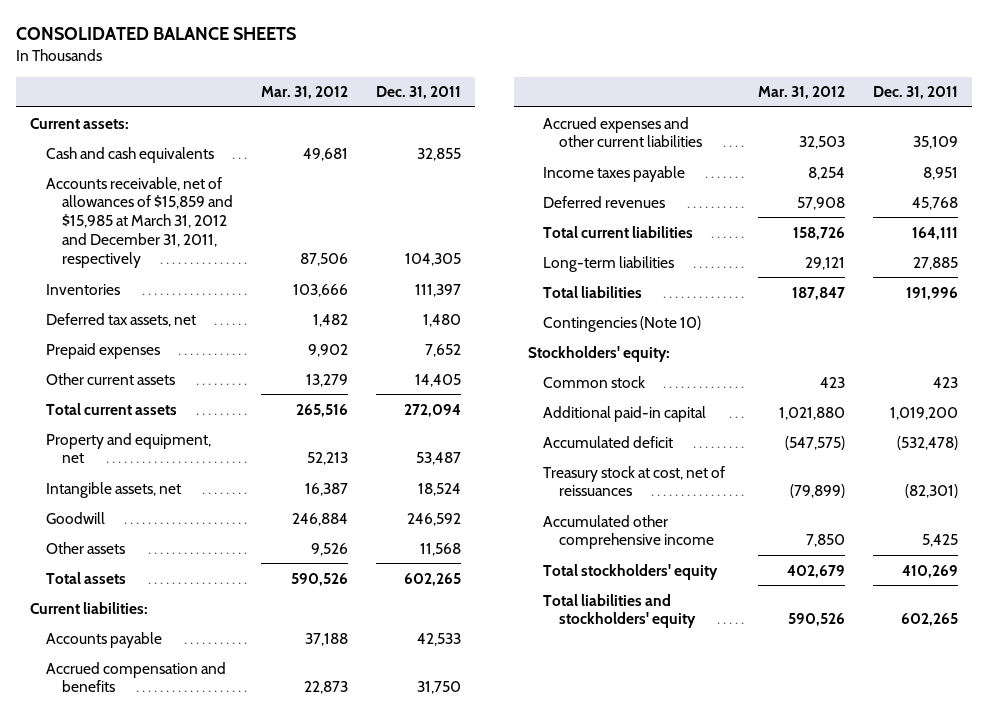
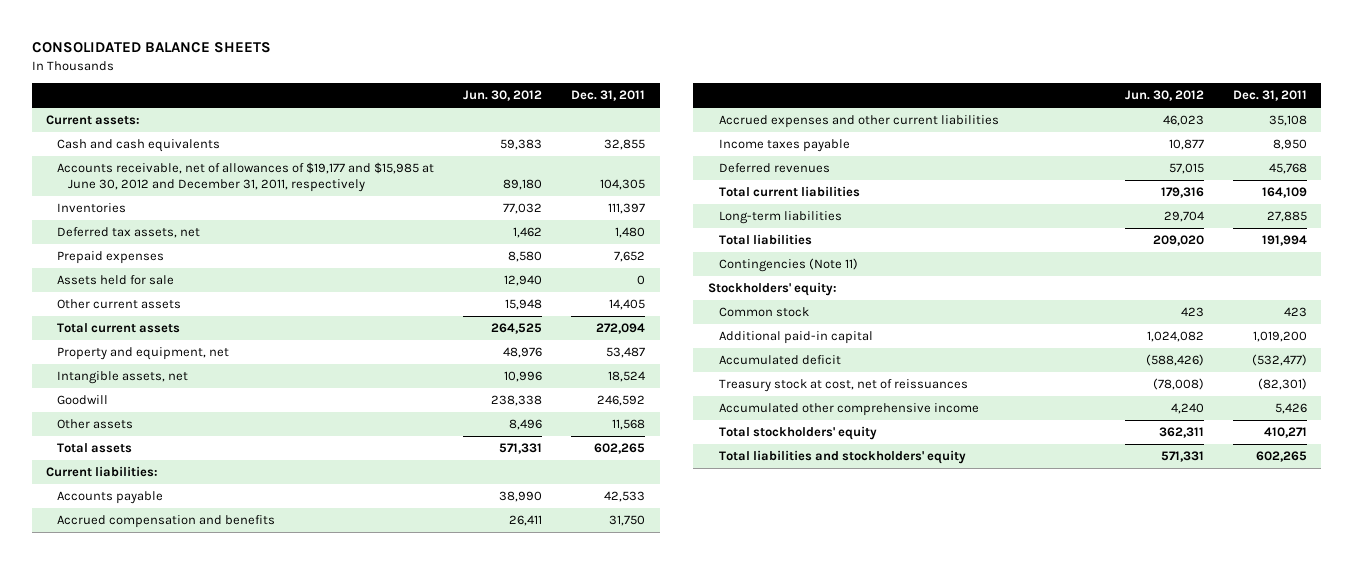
- | Mar. 31, 2012 | Dec. 31, 2011
+ | Jun. 30, 2012 | Dec. 31, 2011
- Accounts receivable, net of allowances of $15,859 and $15,985 at March 31, 2012 and December 31, 2011, respectively | 87,506 | 104,305
+ Accounts receivable, net of allowances of $19,177 and $15,985 at June 30, 2012 and December 31, 2011, respectively | 89,180 | 104,305
+ Assets held for sale | 12,940 | 0
- Accrued expenses and other current liabilities | 32,503 | 35,109
- Income taxes payable | 8,254 | 8,951
+ Accrued expenses and other current liabilities | 46,023 | 35,108
+ Income taxes payable | 10,877 | 8,950
- Total current liabilities | 158,726 | 164,111
+ Total current liabilities | 179,316 | 164,109
- Total liabilities | 187,847 | 191,996
- Contingencies (Note 10)
+ Total liabilities | 209,020 | 191,994
+ Contingencies (Note 11)
- Accumulated deficit | (547,575) | (532,478)
+ Accumulated deficit | (588,426) | (532,477)
- Accumulated other comprehensive income | 7,850 | 5,425
- Total stockholders' equity | 402,679 | 410,269
+ Accumulated other comprehensive income | 4,240 | 5,426
+ Total stockholders' equity | 362,311 | 410,271

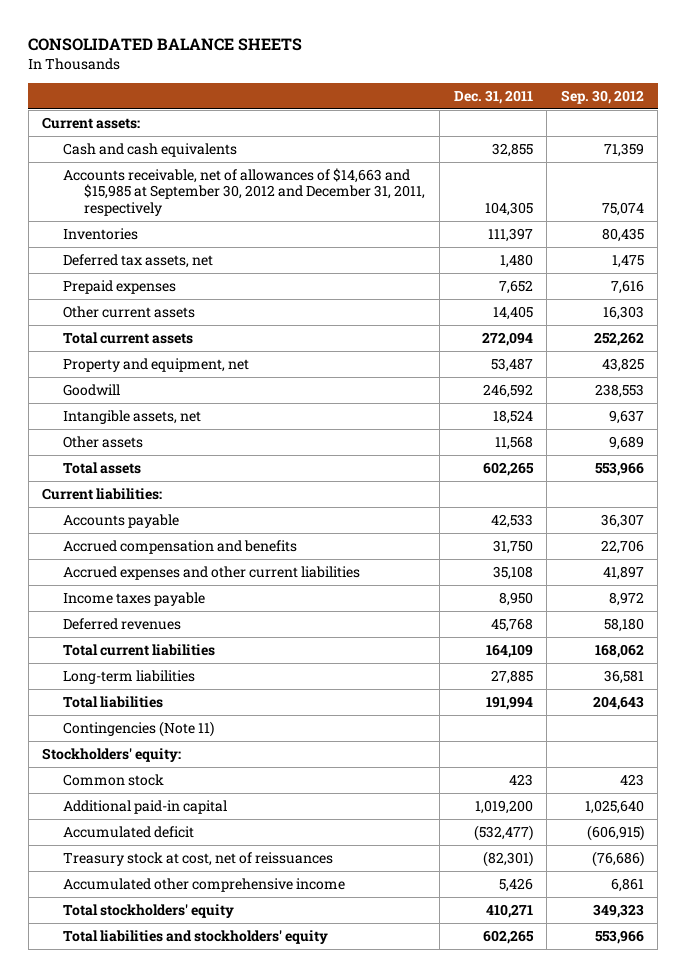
- | Jun. 30, 2012 | Dec. 31, 2011
+ | Dec. 31, 2011 | Sep. 30, 2012
- Accounts receivable, net of allowances of $19,177 and $15,985 at June 30, 2012 and December 31, 2011, respectively | 89,180 | 104,305
+ Accounts receivable, net of allowances of $14,663 and $15,985 at September 30, 2012 and December 31, 2011, respectively | 104,305 | 75,074
- Assets held for sale | 12,940 | 0
moved down: Intangible assets, net | 18,524 | 9,637

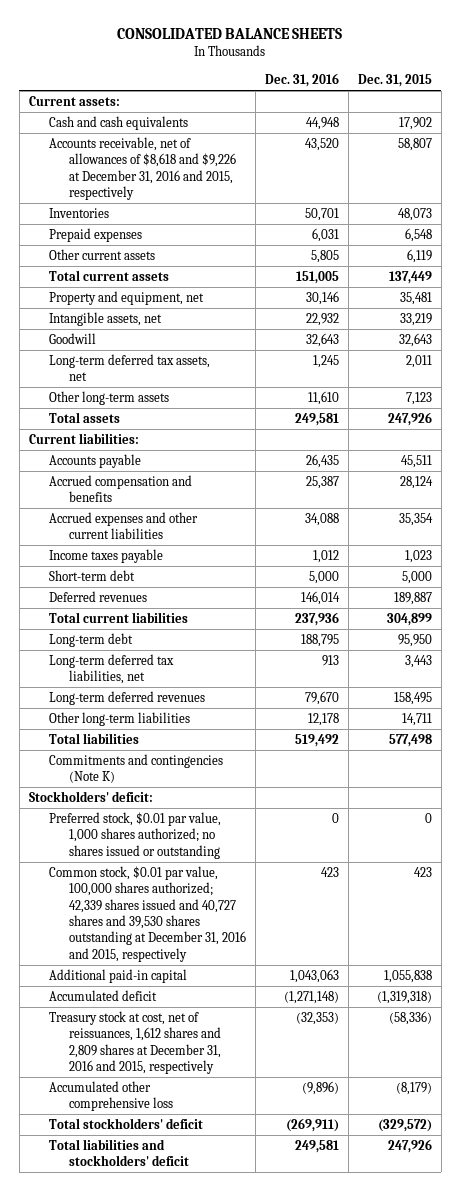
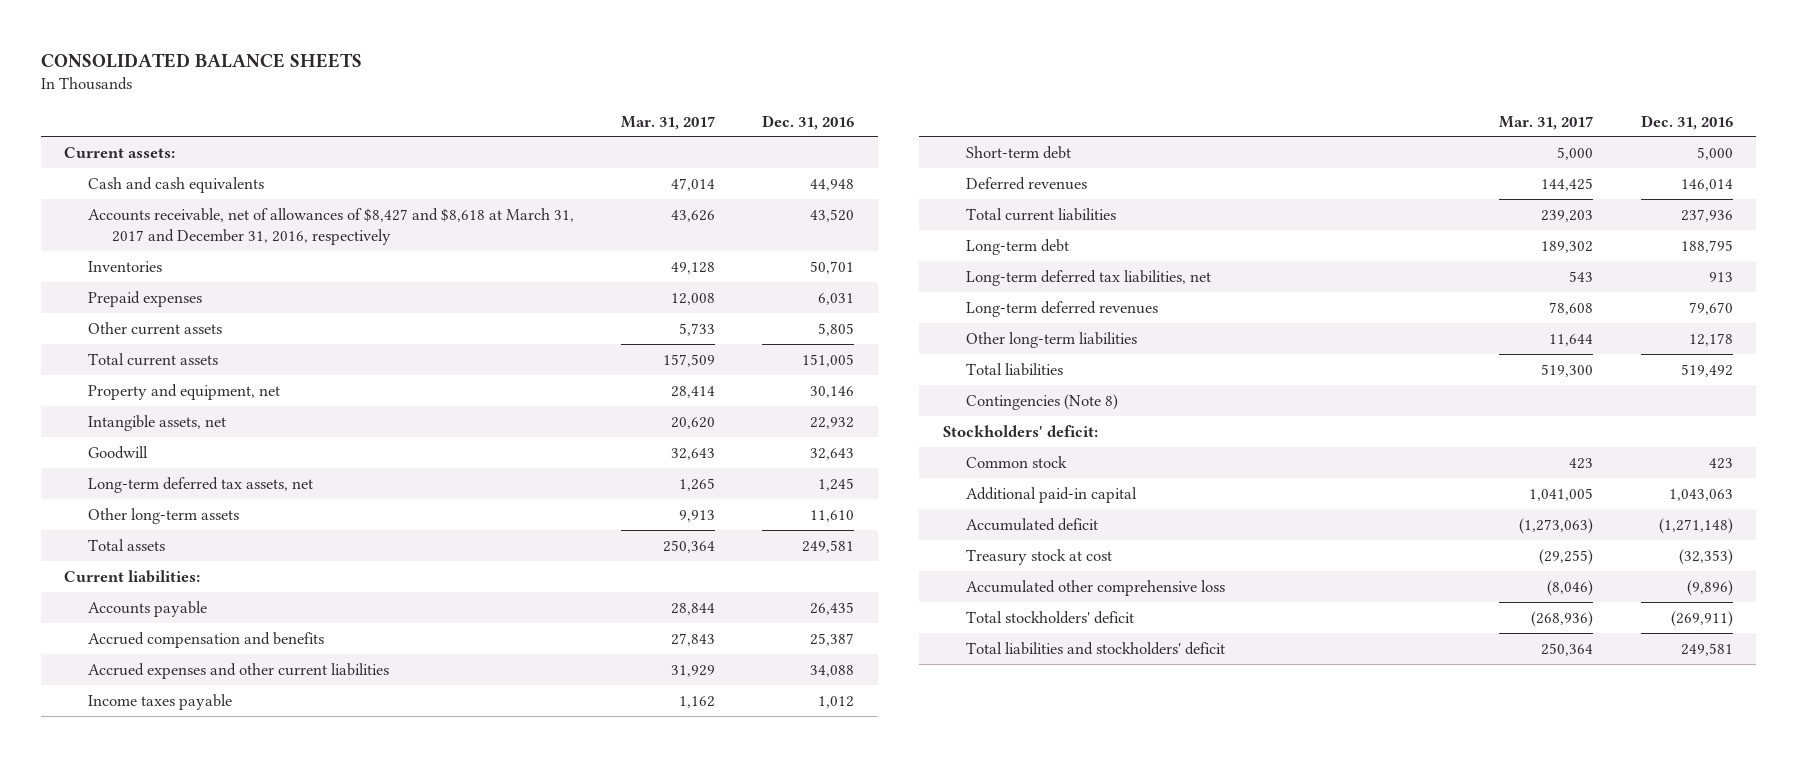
- | Dec. 31, 2016 | Dec. 31, 2015
+ | Mar. 31, 2017 | Dec. 31, 2016
- Accounts receivable, net of allowances of $8,618 and $9,226 at December 31, 2016 and 2015, respectively | 43,520 | 58,807
+ Accounts receivable, net of allowances of $8,427 and $8,618 at March 31, 2017 and December 31, 2016, respectively | 43,626 | 43,520
- Commitments and contingencies (Note K)
+ Contingencies (Note 8)
- Preferred stock, $0.01 par value, 1,000 shares authorized; no shares issued or outstanding | 0 | 0
- Common stock, $0.01 par value, 100,000 shares authorized; 42,339 shares issued and 40,727 shares and 39,530 shares outstanding at December 31, 2016 and 2015, respectively | 423 | 423
+ Common stock | 423 | 423
- Treasury stock at cost, net of reissuances, 1,612 shares and 2,809 shares at December 31, 2016 and 2015, respectively | (32,353) | (58,336)
+ Treasury stock at cost | (29,255) | (32,353)

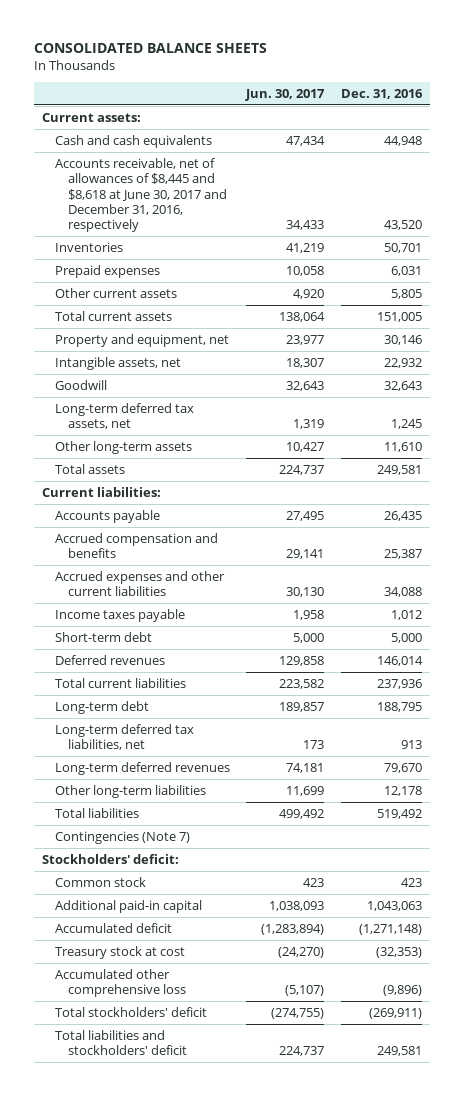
- | Mar. 31, 2017 | Dec. 31, 2016
+ | Jun. 30, 2017 | Dec. 31, 2016
- Accounts receivable, net of allowances of $8,427 and $8,618 at March 31, 2017 and December 31, 2016, respectively | 43,626 | 43,520
+ Accounts receivable, net of allowances of $8,445 and $8,618 at June 30, 2017 and December 31, 2016, respectively | 34,433 | 43,520
- Contingencies (Note 8)
+ Contingencies (Note 7)

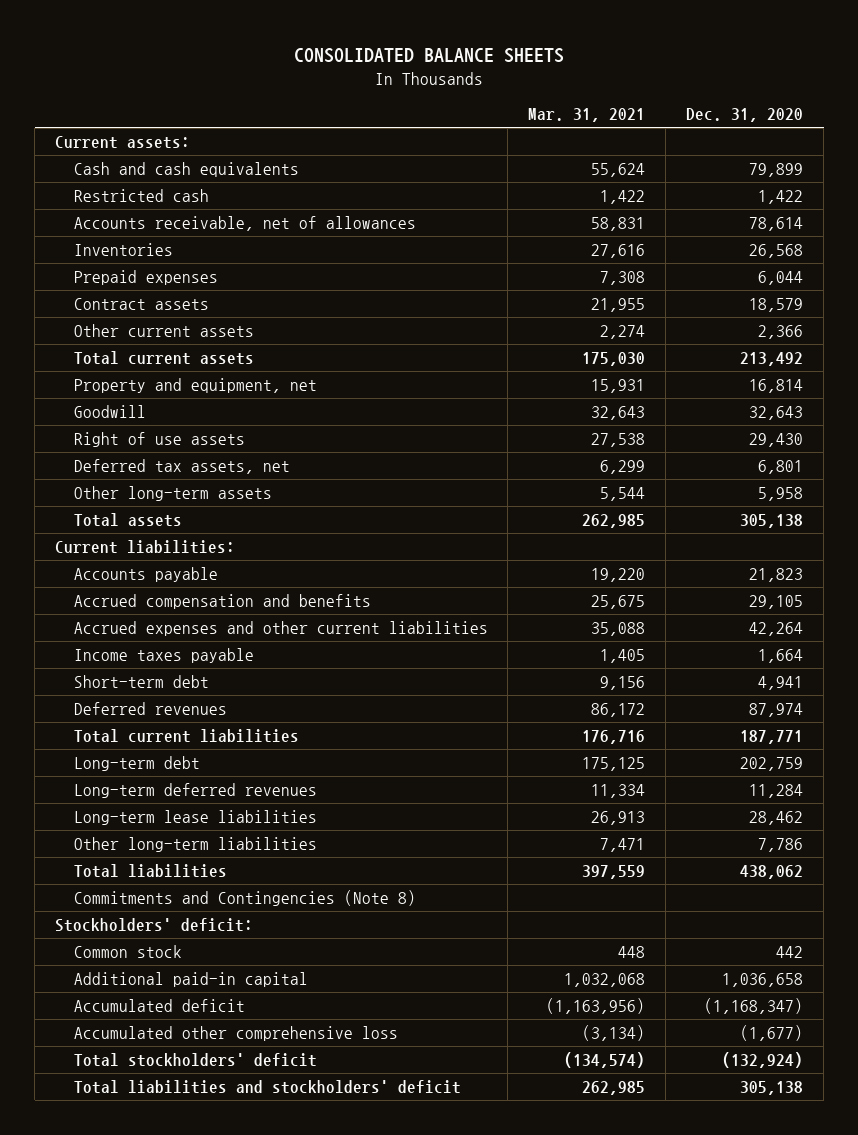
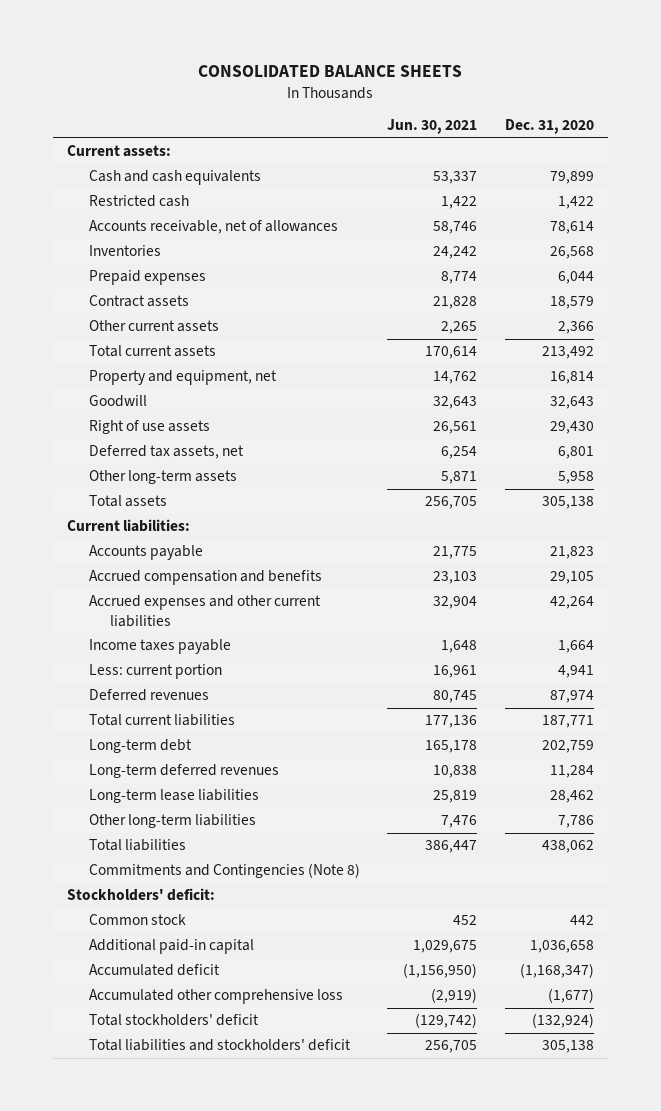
- | Mar. 31, 2021 | Dec. 31, 2020
+ | Jun. 30, 2021 | Dec. 31, 2020
- Short-term debt | 9,156 | 4,941
+ Less: current portion | 16,961 | 4,941

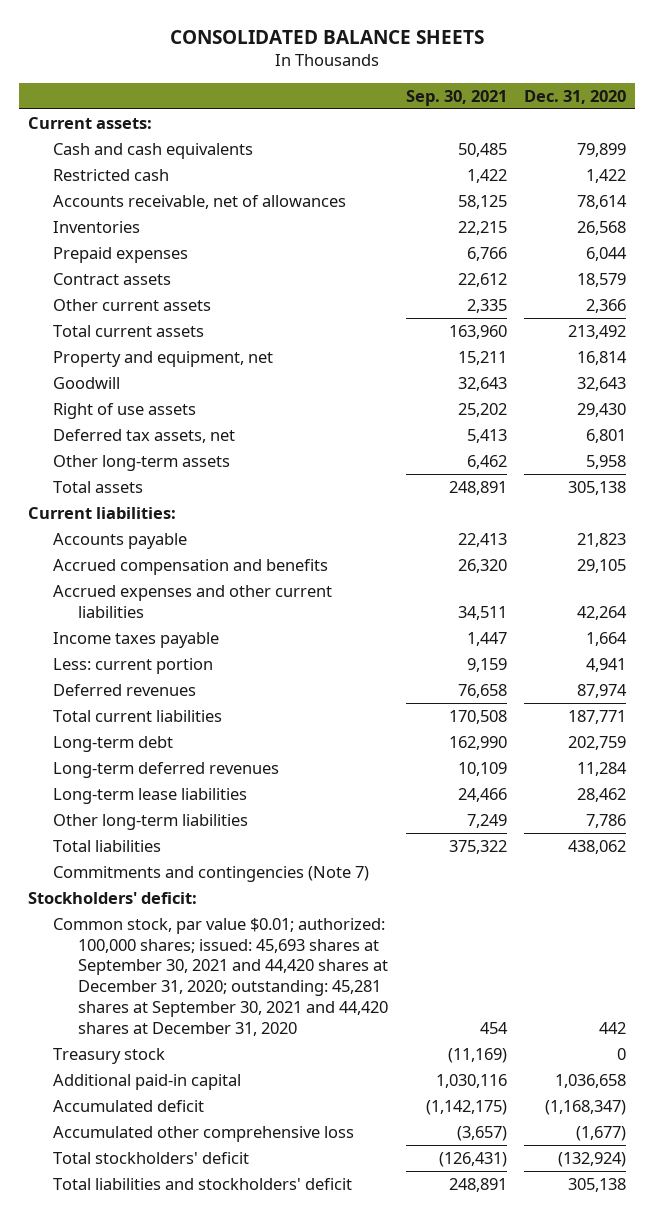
- | Jun. 30, 2021 | Dec. 31, 2020
+ | Sep. 30, 2021 | Dec. 31, 2020
- Commitments and Contingencies (Note 8)
+ Commitments and contingencies (Note 7)
- Common stock | 452 | 442
+ Common stock, par value $0.01; authorized: 100,000 shares; issued: 45,693 shares at September 30, 2021 and 44,420 shares at December 31, 2020; outstanding: 45,281 shares at September 30, 2021 and 44,420 shares at December 31, 2020 | 454 | 442
+ Treasury stock | (11,169) | 0

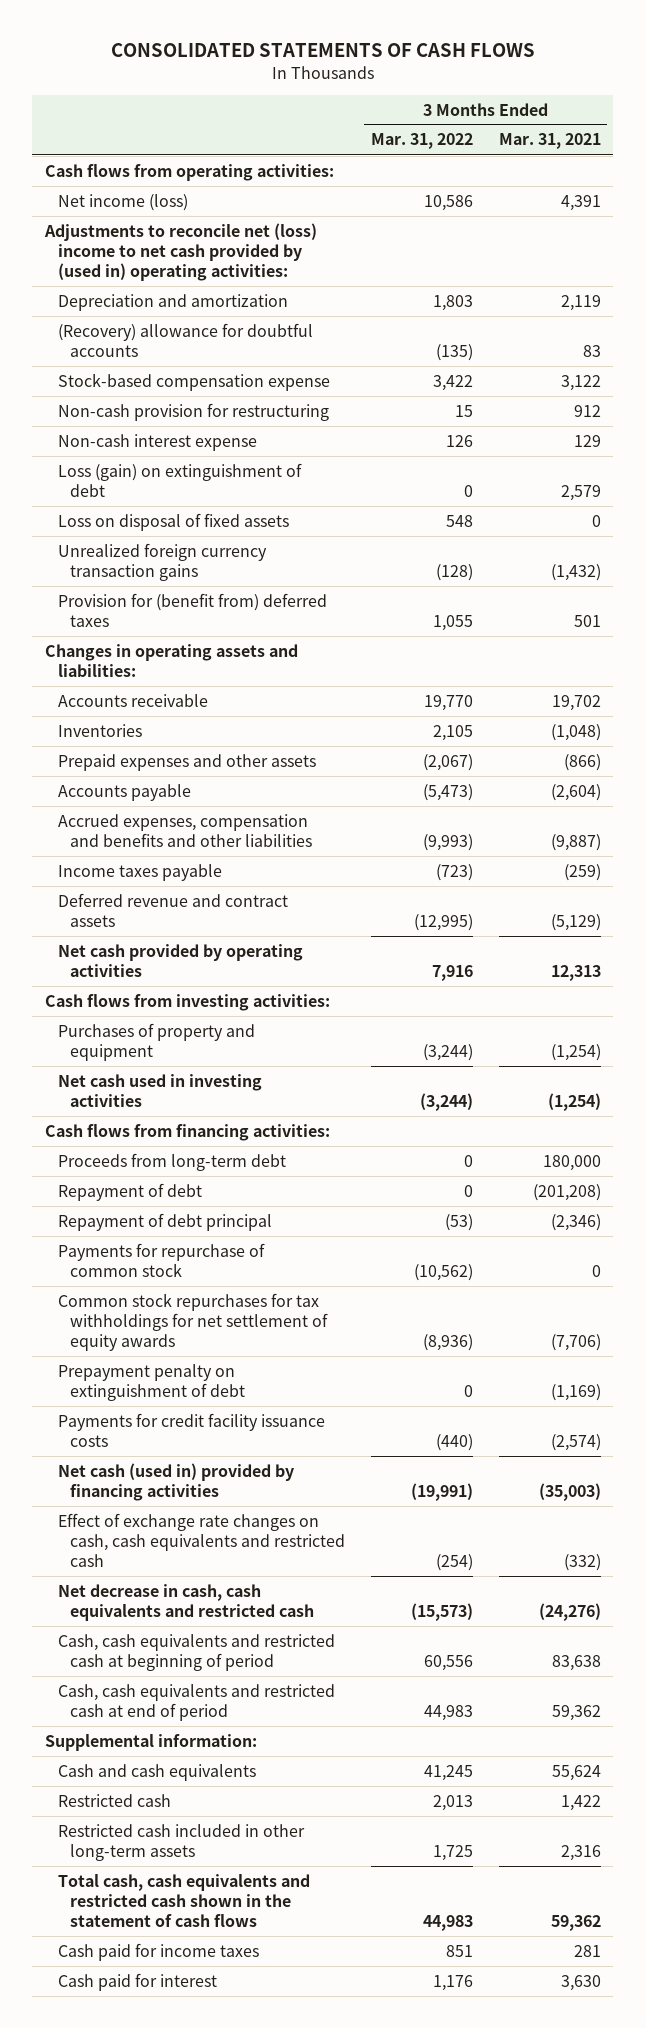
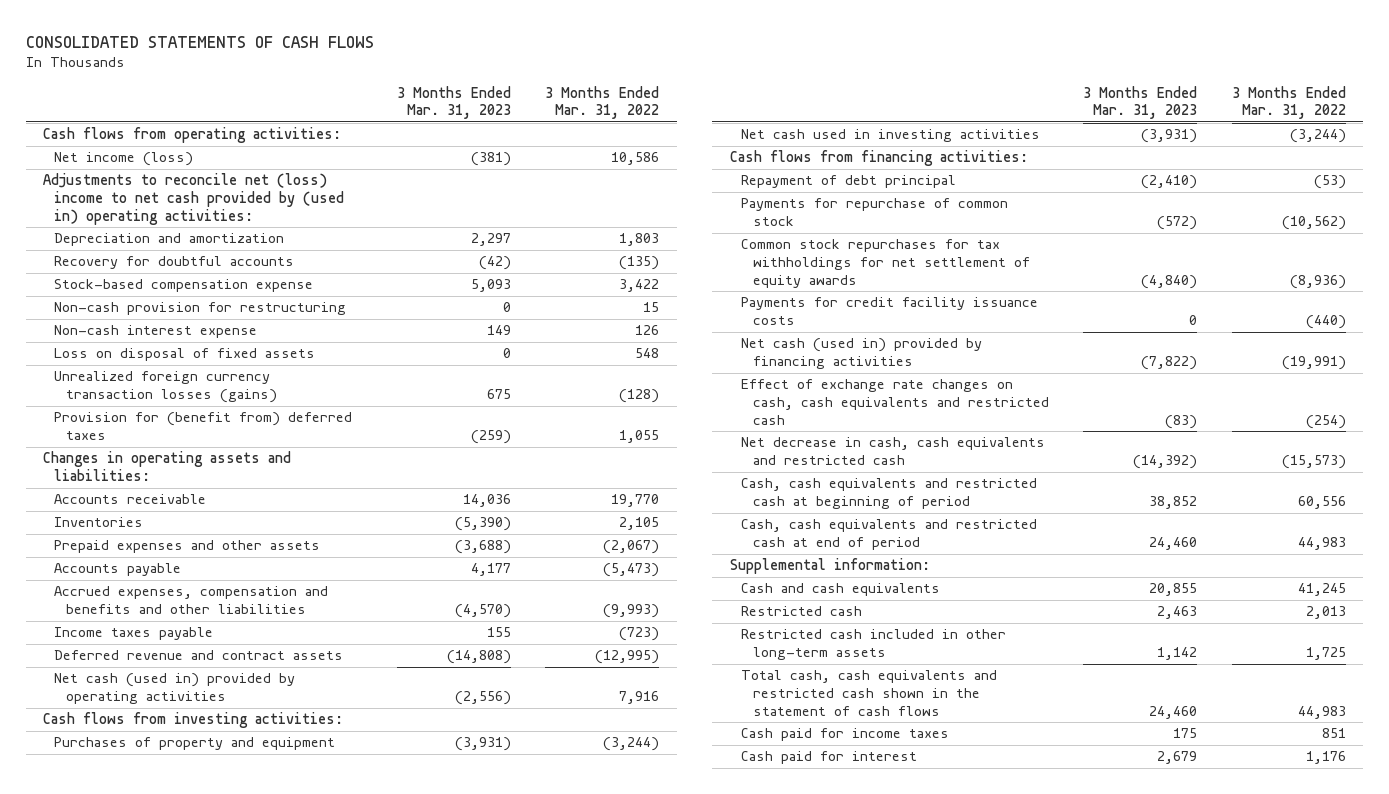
- | 3 Months Ended Mar. 31, 2022 | 3 Months Ended Mar. 31, 2021
+ | 3 Months Ended Mar. 31, 2023 | 3 Months Ended Mar. 31, 2022
- (Recovery) allowance for doubtful accounts | (135) | 83
+ Recovery for doubtful accounts | (42) | (135)
- Loss (gain) on extinguishment of debt | 0 | 2,579
- Unrealized foreign currency transaction gains | (128) | (1,432)
+ Unrealized foreign currency transaction losses (gains) | 675 | (128)
- Net cash provided by operating activities | 7,916 | 12,313
+ Net cash (used in) provided by operating activities | (2,556) | 7,916
- Proceeds from long-term debt | 0 | 180,000
- Repayment of debt | 0 | (201,208)
- Prepayment penalty on extinguishment of debt | 0 | (1,169)

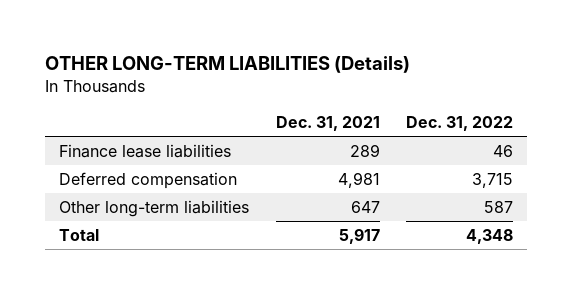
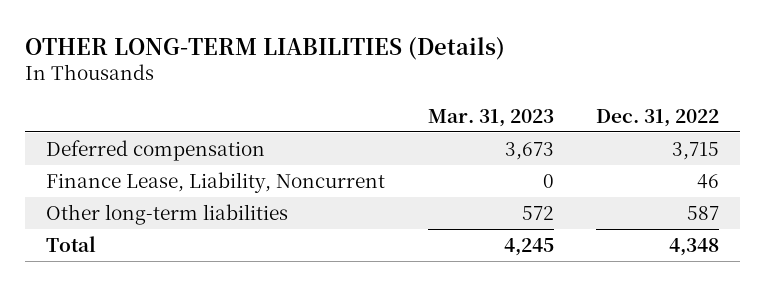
- | Dec. 31, 2021 | Dec. 31, 2022
+ | Mar. 31, 2023 | Dec. 31, 2022
- Finance lease liabilities | 289 | 46
+ Finance Lease, Liability, Noncurrent | 0 | 46

